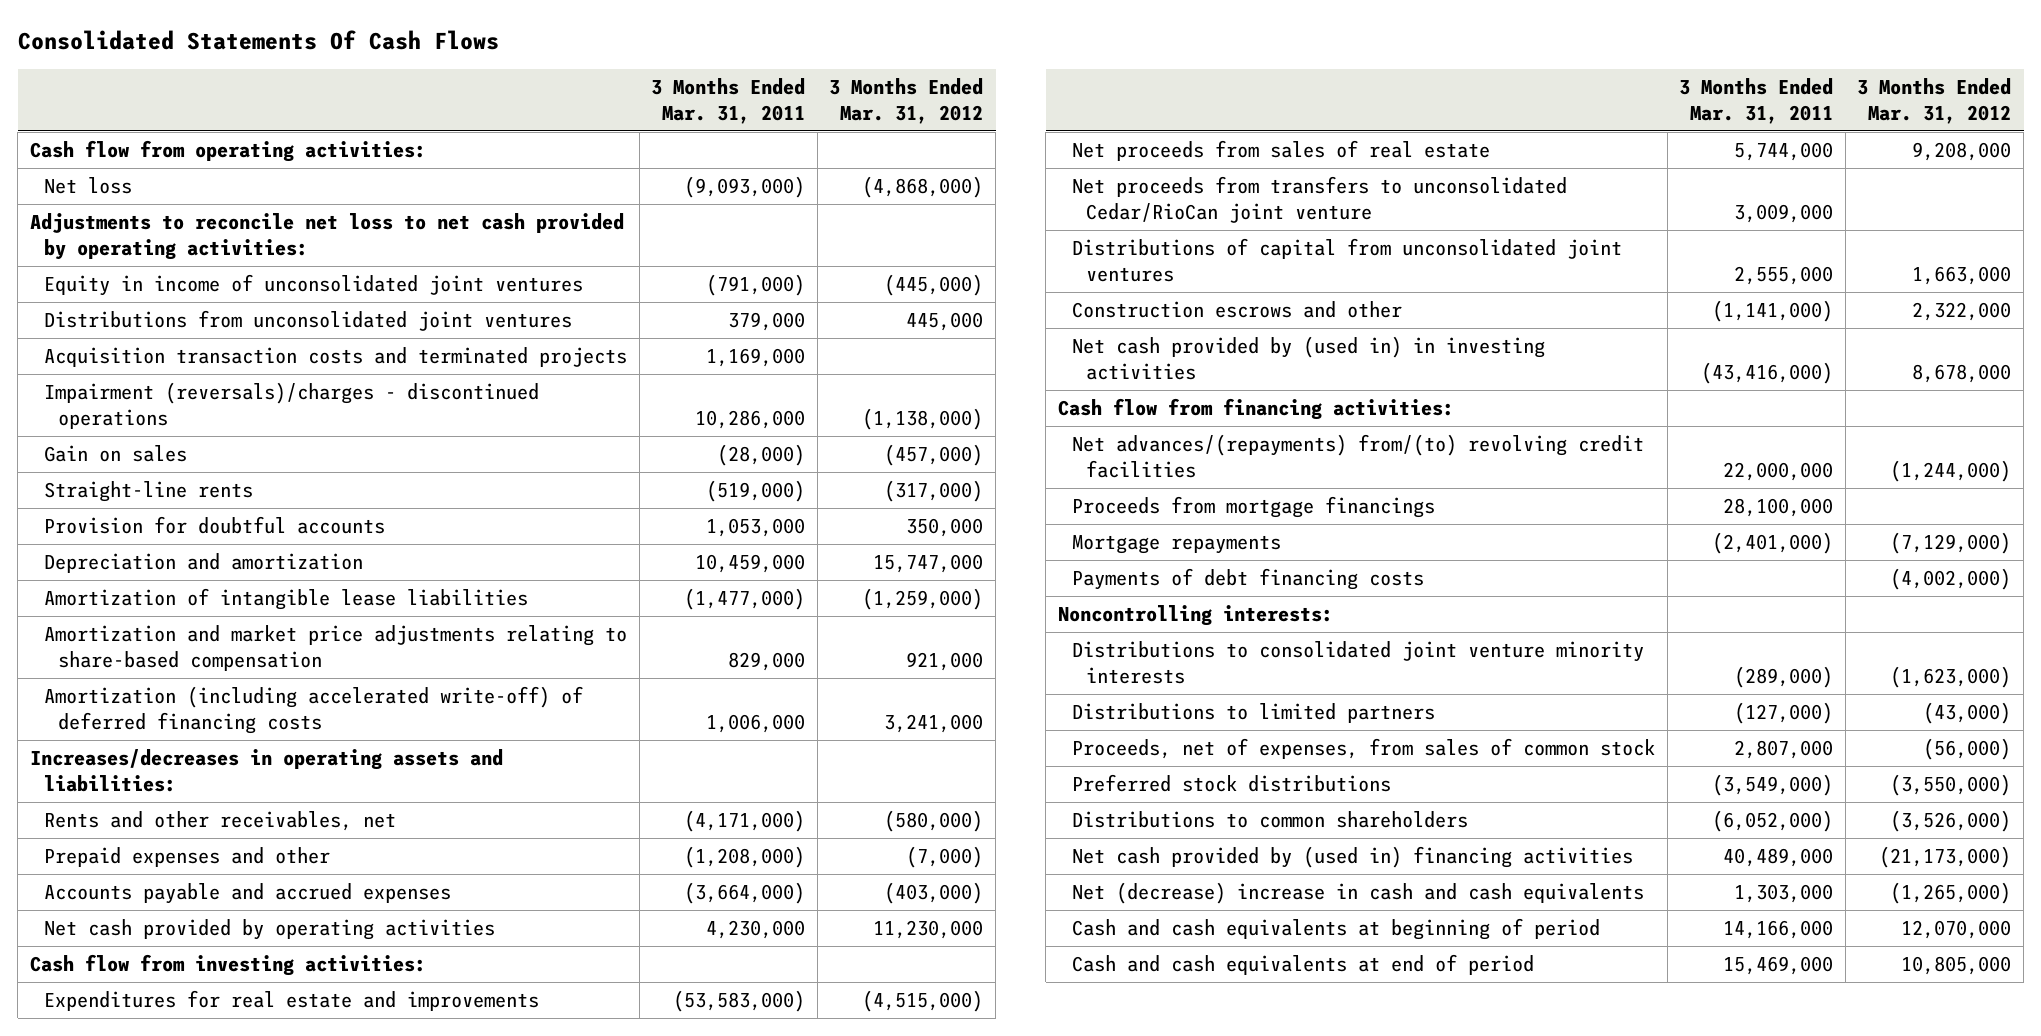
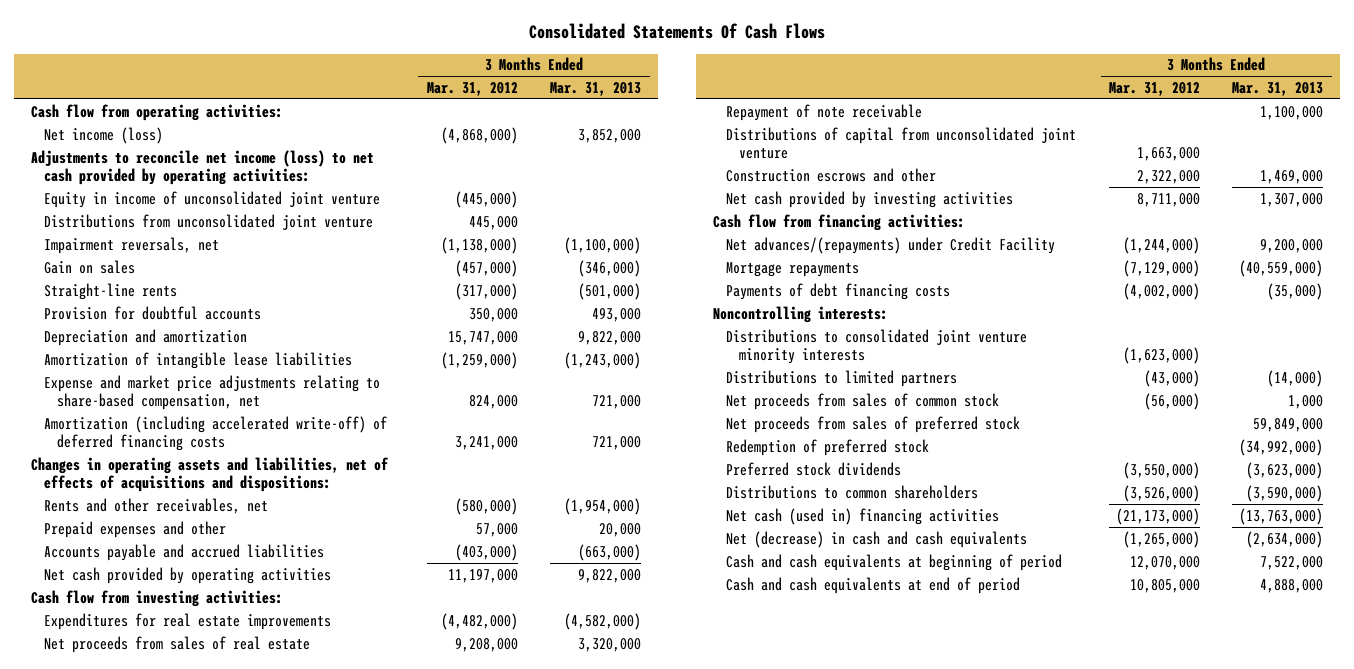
- | 3 Months Ended Mar. 31, 2011 | 3 Months Ended Mar. 31, 2012
+ | 3 Months Ended Mar. 31, 2012 | 3 Months Ended Mar. 31, 2013
- Net loss | (9,093,000) | (4,868,000)
- Adjustments to reconcile net loss to net cash provided by operating activities:
- Equity in income of unconsolidated joint ventures | (791,000) | (445,000)
- Distributions from unconsolidated joint ventures | 379,000 | 445,000
- Acquisition transaction costs and terminated projects | 1,169,000 |
- Impairment (reversals)/charges - discontinued operations | 10,286,000 | (1,138,000)
+ Net income (loss) | (4,868,000) | 3,852,000
+ Adjustments to reconcile net income (loss) to net cash provided by operating activities:
+ Equity in income of unconsolidated joint venture | (445,000) |
+ Distributions from unconsolidated joint venture | 445,000 |
+ Impairment reversals, net | (1,138,000) | (1,100,000)
- Amortization and market price adjustments relating to share-based compensation | 829,000 | 921,000
+ Expense and market price adjustments relating to share-based compensation, net | 824,000 | 721,000
- Increases/decreases in operating assets and liabilities:
+ Changes in operating assets and liabilities, net of effects of acquisitions and dispositions:
- Prepaid expenses and other | (1,208,000) | (7,000)
- Accounts payable and accrued expenses | (3,664,000) | (403,000)
- Net cash provided by operating activities | 4,230,000 | 11,230,000
+ Prepaid expenses and other | 57,000 | 20,000
+ Accounts payable and accrued liabilities | (403,000) | (663,000)
+ Net cash provided by operating activities | 11,197,000 | 9,822,000
- Expenditures for real estate and improvements | (53,583,000) | (4,515,000)
+ Expenditures for real estate improvements | (4,482,000) | (4,582,000)
- Net proceeds from transfers to unconsolidated Cedar/RioCan joint venture | 3,009,000 |
- Distributions of capital from unconsolidated joint ventures | 2,555,000 | 1,663,000
+ Repayment of note receivable | | 1,100,000
+ Distributions of capital from unconsolidated joint venture | 1,663,000 |
- Net cash provided by (used in) in investing activities | (43,416,000) | 8,678,000
+ Net cash provided by investing activities | 8,711,000 | 1,307,000
- Net advances/(repayments) from/(to) revolving credit facilities | 22,000,000 | (1,244,000)
- Proceeds from mortgage financings | 28,100,000 |
+ Net advances/(repayments) under Credit Facility | (1,244,000) | 9,200,000
- Proceeds, net of expenses, from sales of common stock | 2,807,000 | (56,000)
- Preferred stock distributions | (3,549,000) | (3,550,000)
+ Net proceeds from sales of common stock | (56,000) | 1,000
+ Net proceeds from sales of preferred stock | | 59,849,000
+ Redemption of preferred stock | | (34,992,000)
+ Preferred stock dividends | (3,550,000) | (3,623,000)
- Net cash provided by (used in) financing activities | 40,489,000 | (21,173,000)
- Net (decrease) increase in cash and cash equivalents | 1,303,000 | (1,265,000)
+ Net cash (used in) financing activities | (21,173,000) | (13,763,000)
+ Net (decrease) in cash and cash equivalents | (1,265,000) | (2,634,000)

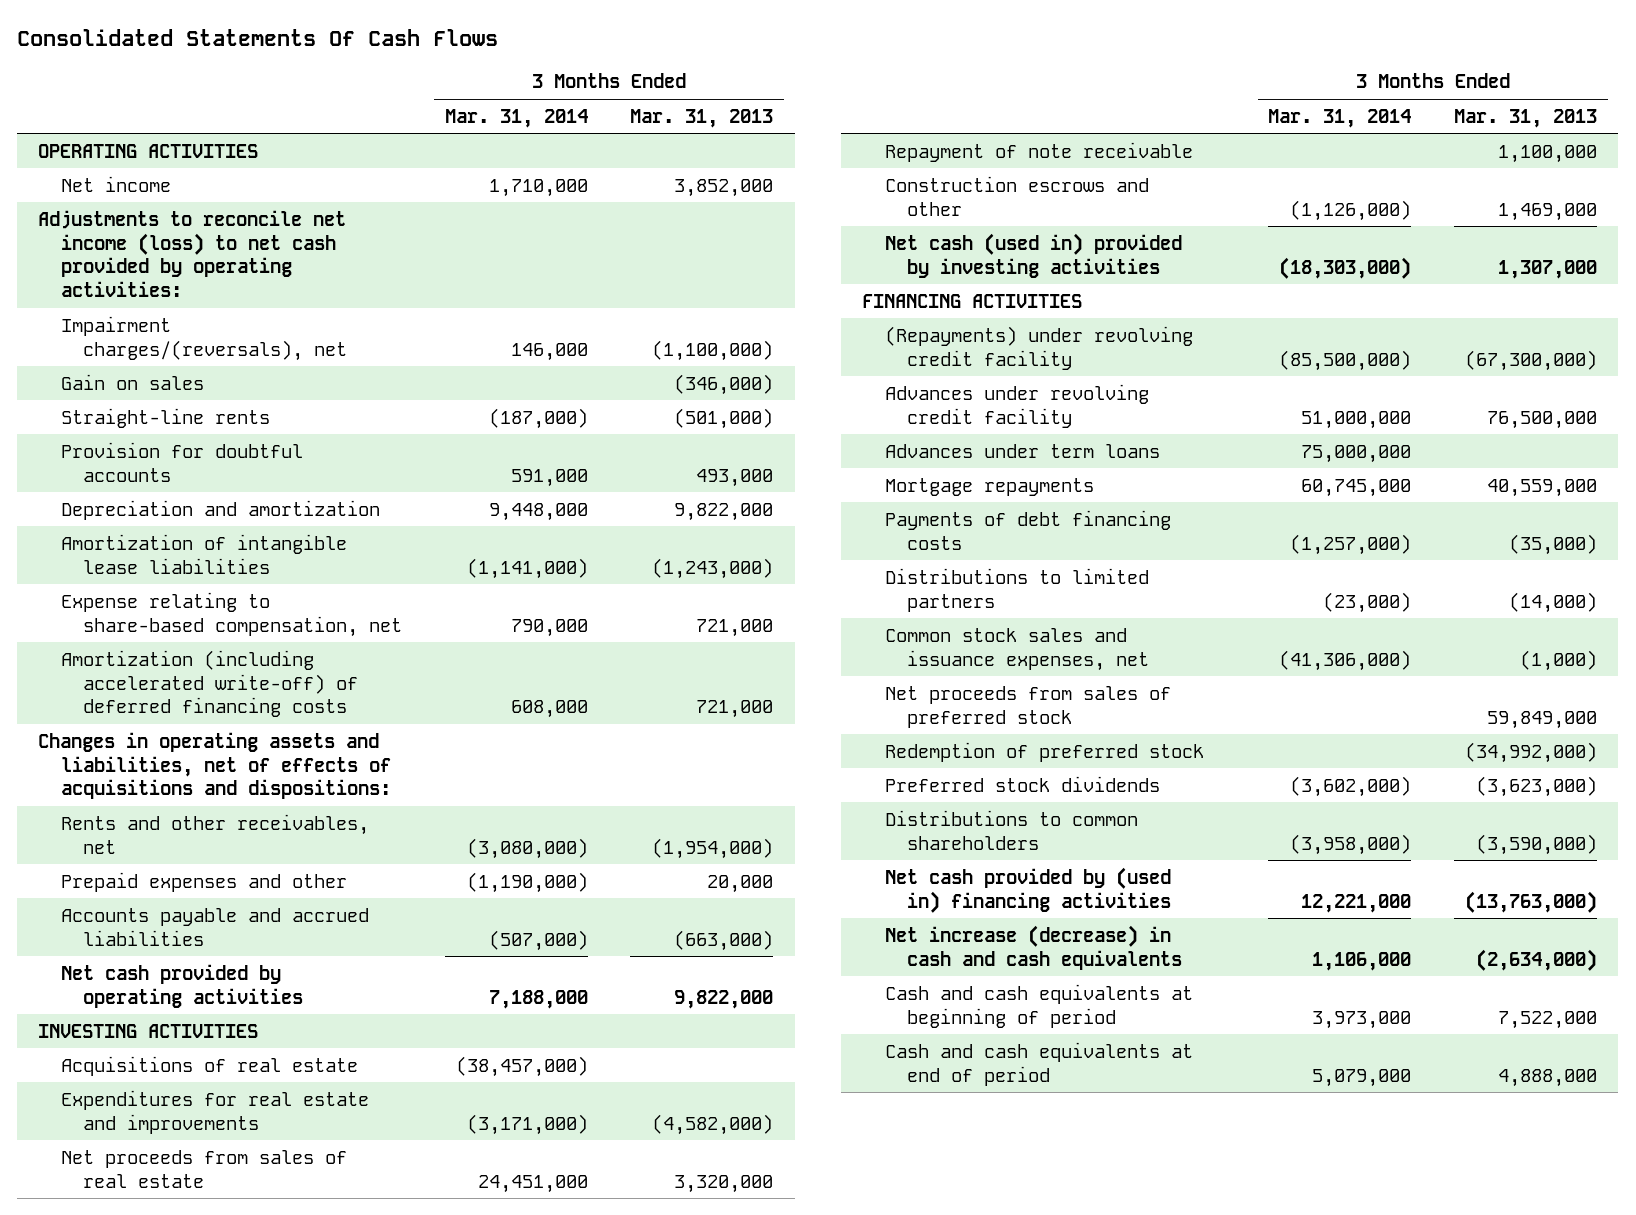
- | 3 Months Ended Mar. 31, 2012 | 3 Months Ended Mar. 31, 2013
+ | 3 Months Ended Mar. 31, 2014 | 3 Months Ended Mar. 31, 2013
- Cash flow from operating activities:
- Net income (loss) | (4,868,000) | 3,852,000
+ OPERATING ACTIVITIES
+ Net income | 1,710,000 | 3,852,000
- Equity in income of unconsolidated joint venture | (445,000) |
- Distributions from unconsolidated joint venture | 445,000 |
- Impairment reversals, net | (1,138,000) | (1,100,000)
+ Impairment charges/(reversals), net | 146,000 | (1,100,000)
- Expense and market price adjustments relating to share-based compensation, net | 824,000 | 721,000
+ Expense relating to share-based compensation, net | 790,000 | 721,000
- Cash flow from investing activities:
- Expenditures for real estate improvements | (4,482,000) | (4,582,000)
+ INVESTING ACTIVITIES
+ Acquisitions of real estate | (38,457,000) |
+ Expenditures for real estate and improvements | (3,171,000) | (4,582,000)
- Distributions of capital from unconsolidated joint venture | 1,663,000 |
- Net cash provided by investing activities | 8,711,000 | 1,307,000
- Cash flow from financing activities:
- Net advances/(repayments) under Credit Facility | (1,244,000) | 9,200,000
- Mortgage repayments | (7,129,000) | (40,559,000)
+ Net cash (used in) provided by investing activities | (18,303,000) | 1,307,000
+ FINANCING ACTIVITIES
+ (Repayments) under revolving credit facility | (85,500,000) | (67,300,000)
+ Advances under revolving credit facility | 51,000,000 | 76,500,000
+ Advances under term loans | 75,000,000 |
+ Mortgage repayments | 60,745,000 | 40,559,000
- Noncontrolling interests:
- Distributions to consolidated joint venture minority interests | (1,623,000) |
- Net proceeds from sales of common stock | (56,000) | 1,000
+ Common stock sales and issuance expenses, net | (41,306,000) | (1,000)
- Net cash (used in) financing activities | (21,173,000) | (13,763,000)
- Net (decrease) in cash and cash equivalents | (1,265,000) | (2,634,000)
+ Net cash provided by (used in) financing activities | 12,221,000 | (13,763,000)
+ Net increase (decrease) in cash and cash equivalents | 1,106,000 | (2,634,000)

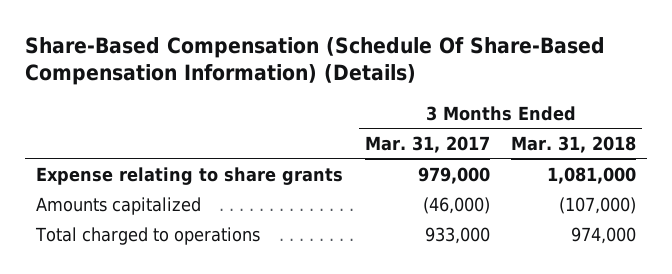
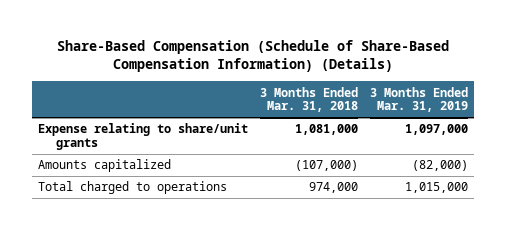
- Share-Based Compensation (Schedule Of Share-Based Compensation Information) (Details)
+ Share-Based Compensation (Schedule of Share-Based Compensation Information) (Details)
- | 3 Months Ended Mar. 31, 2017 | 3 Months Ended Mar. 31, 2018
+ | 3 Months Ended Mar. 31, 2018 | 3 Months Ended Mar. 31, 2019
- Expense relating to share grants | 979,000 | 1,081,000
+ Expense relating to share/unit grants | 1,081,000 | 1,097,000

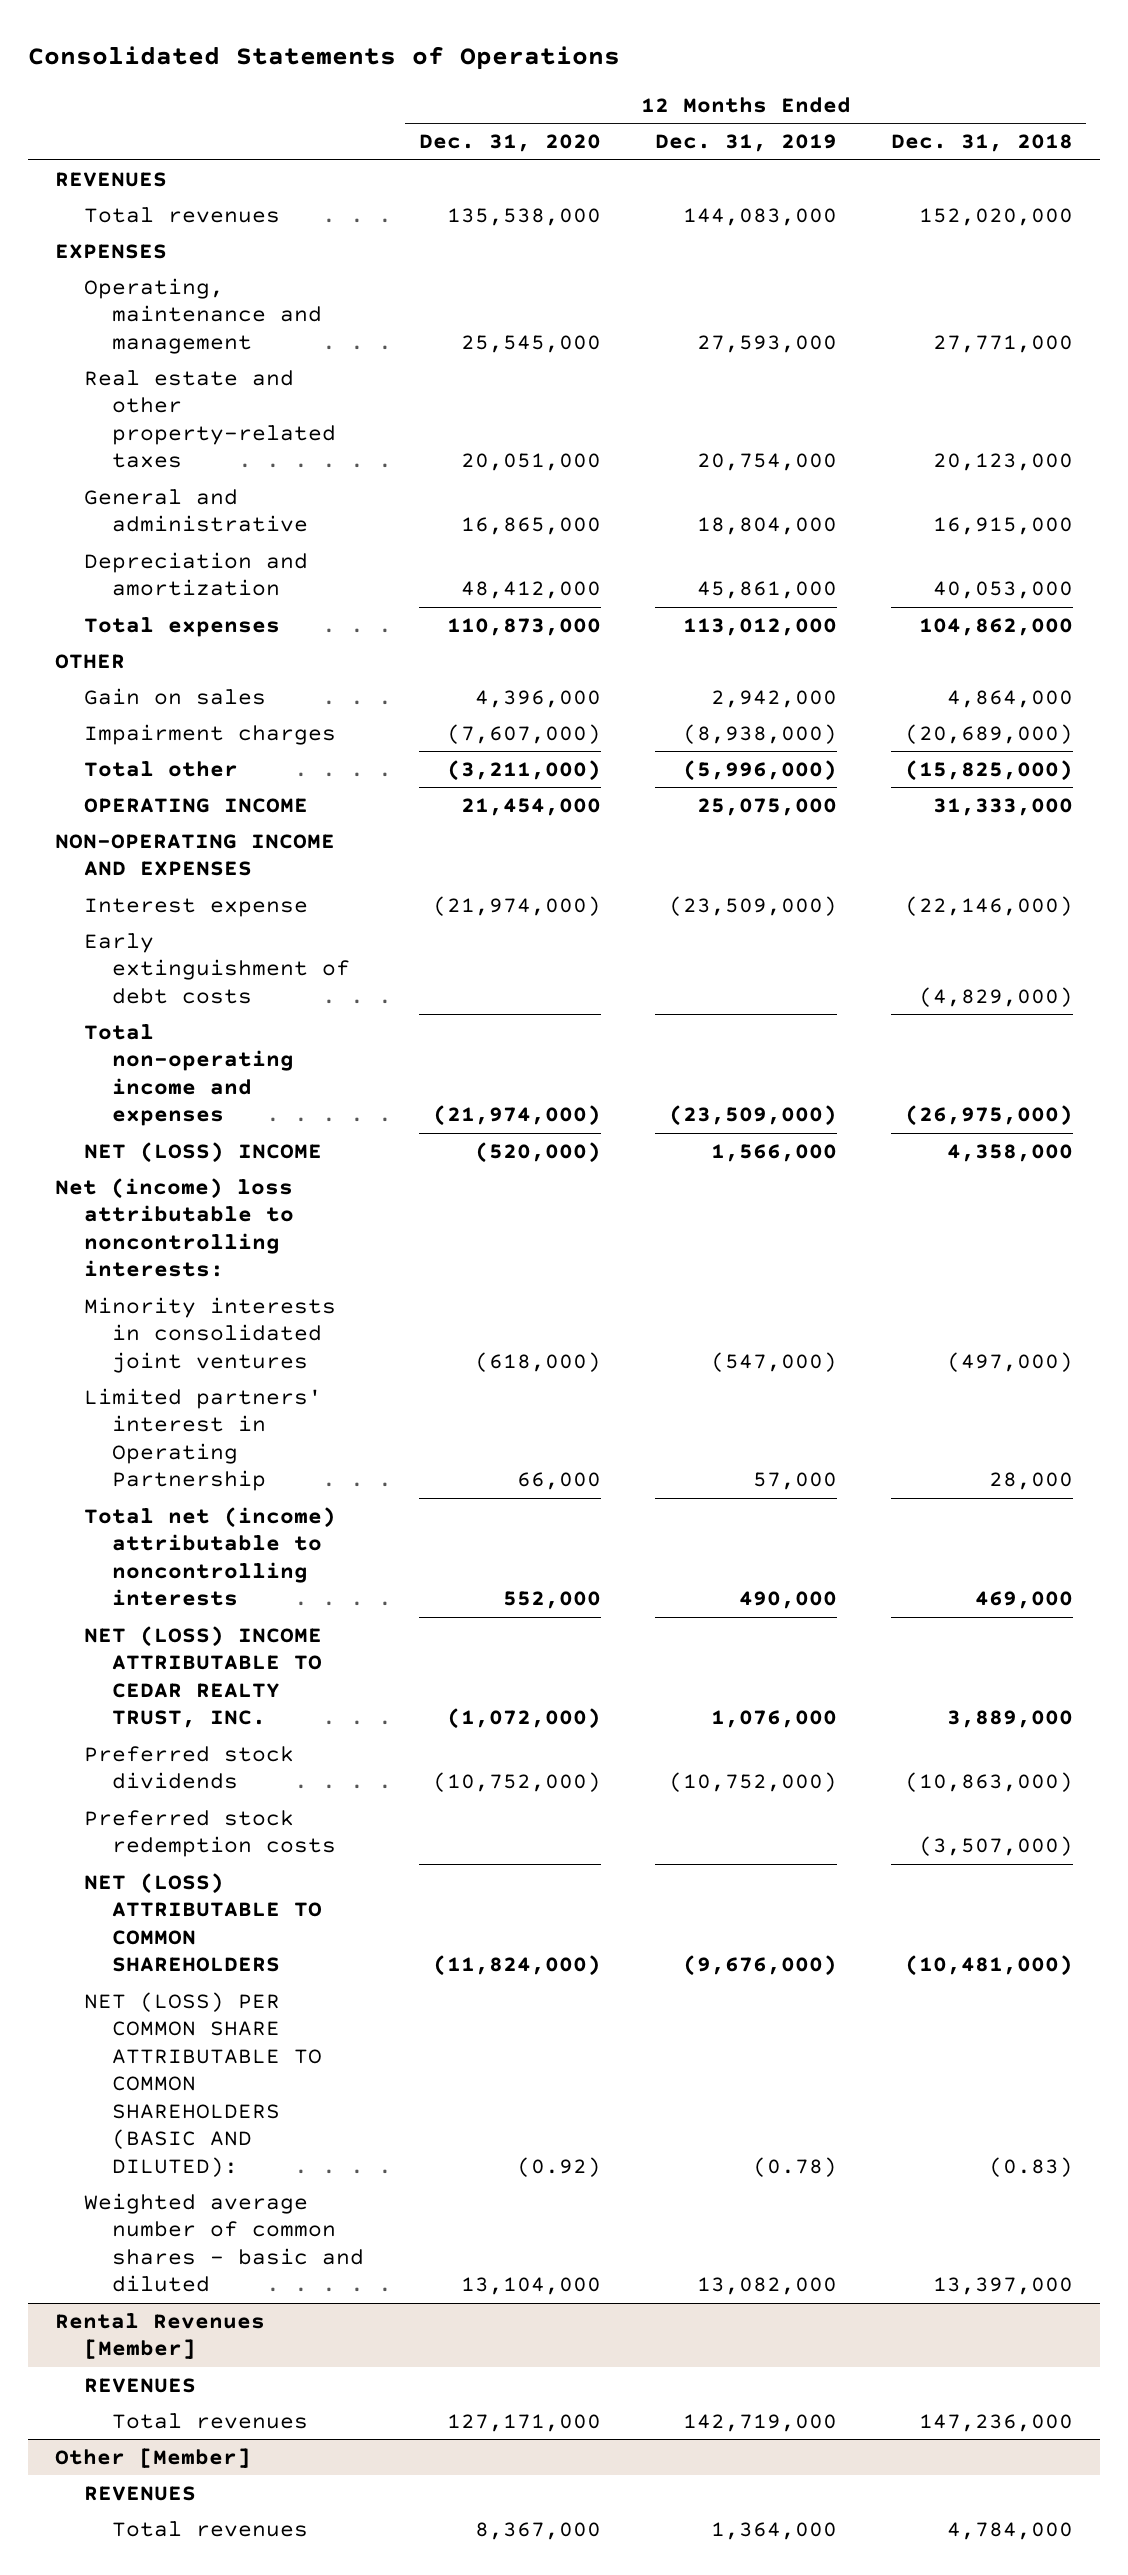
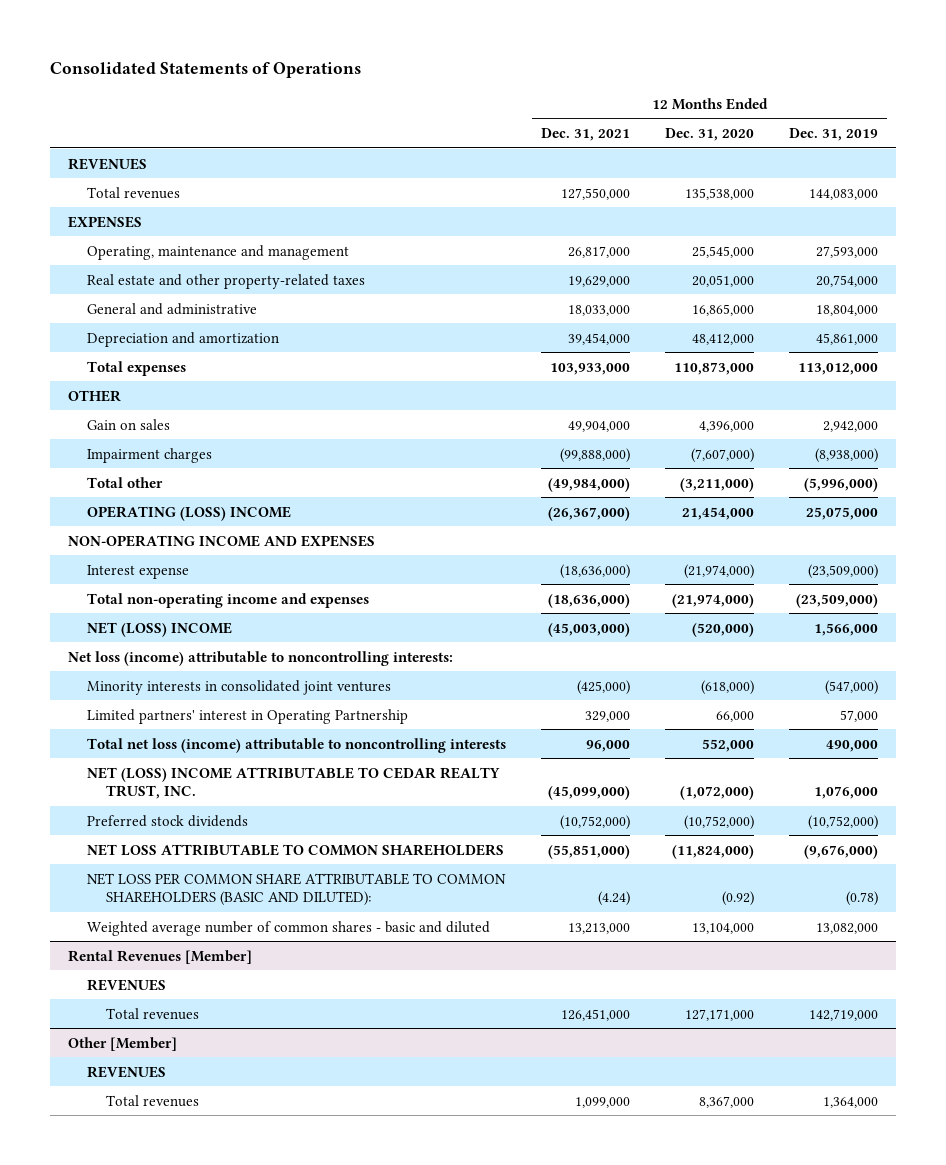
- | 12 Months Ended Dec. 31, 2020 | 12 Months Ended Dec. 31, 2019 | 12 Months Ended Dec. 31, 2018
+ | 12 Months Ended Dec. 31, 2021 | 12 Months Ended Dec. 31, 2020 | 12 Months Ended Dec. 31, 2019
- OPERATING INCOME | 21,454,000 | 25,075,000 | 31,333,000
+ OPERATING (LOSS) INCOME | (26,367,000) | 21,454,000 | 25,075,000
- Early extinguishment of debt costs | | | (4,829,000)
- Net (income) loss attributable to noncontrolling interests:
+ Net loss (income) attributable to noncontrolling interests:
- Total net (income) attributable to noncontrolling interests | 552,000 | 490,000 | 469,000
+ Total net loss (income) attributable to noncontrolling interests | 96,000 | 552,000 | 490,000
- Preferred stock redemption costs | | | (3,507,000)
- NET (LOSS) ATTRIBUTABLE TO COMMON SHAREHOLDERS | (11,824,000) | (9,676,000) | (10,481,000)
- NET (LOSS) PER COMMON SHARE ATTRIBUTABLE TO COMMON SHAREHOLDERS (BASIC AND DILUTED): | (0.92) | (0.78) | (0.83)
+ NET LOSS ATTRIBUTABLE TO COMMON SHAREHOLDERS | (55,851,000) | (11,824,000) | (9,676,000)
+ NET LOSS PER COMMON SHARE ATTRIBUTABLE TO COMMON SHAREHOLDERS (BASIC AND DILUTED): | (4.24) | (0.92) | (0.78)

